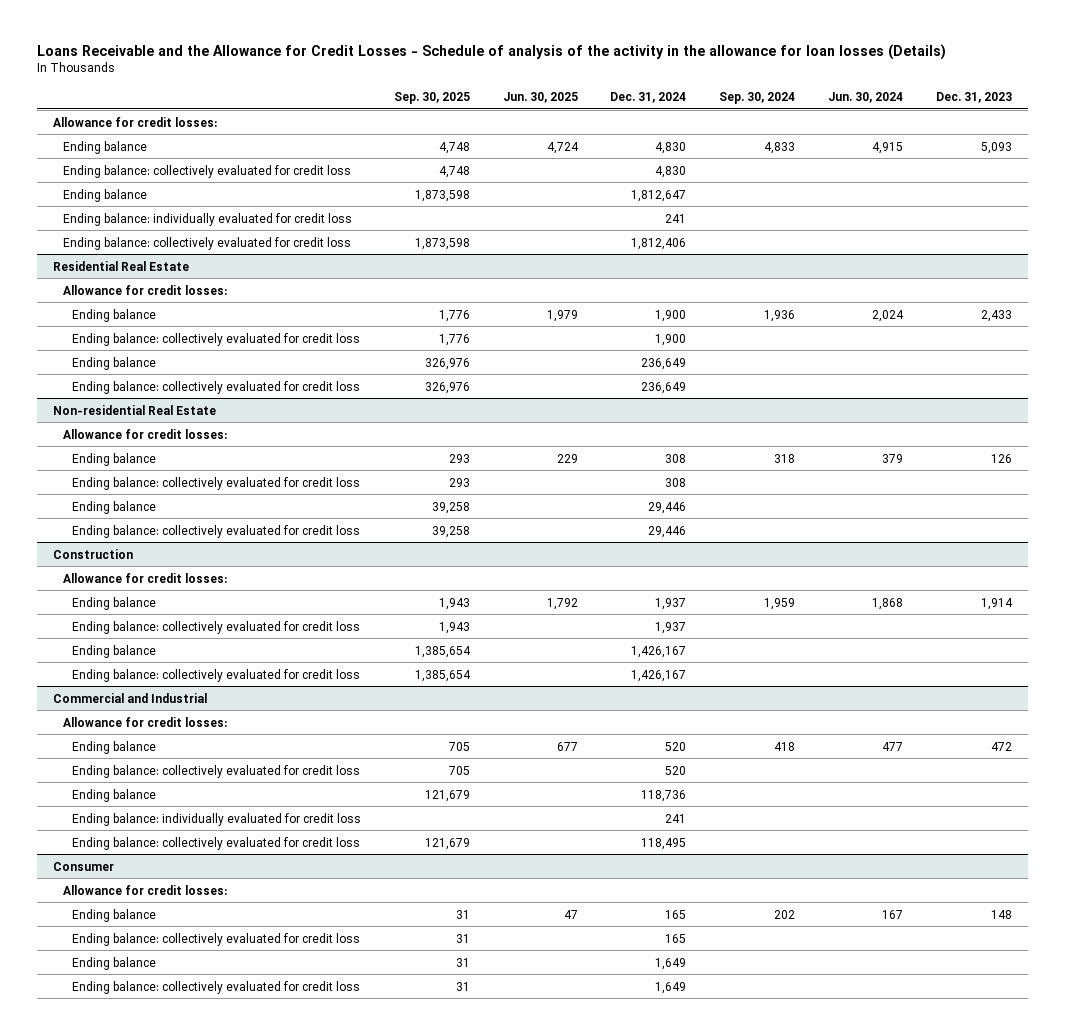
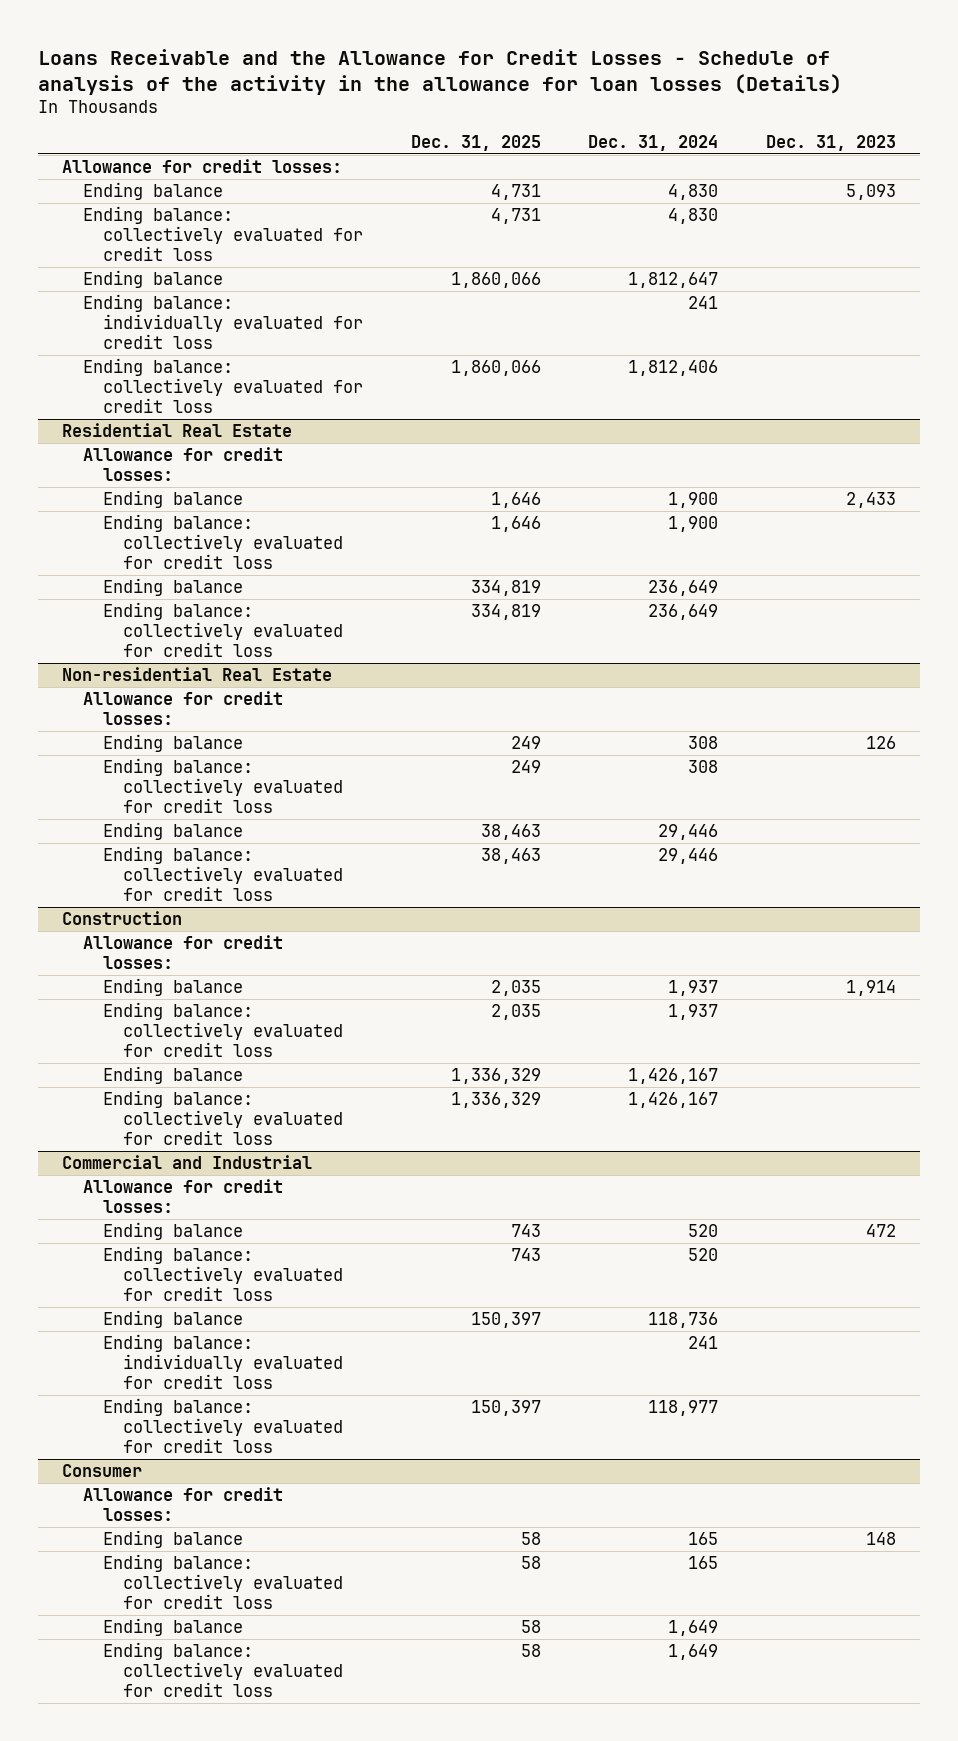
- | Sep. 30, 2025 | Jun. 30, 2025 | Dec. 31, 2024 | Sep. 30, 2024 | Jun. 30, 2024 | Dec. 31, 2023
+ | Dec. 31, 2025 | Dec. 31, 2024 | Dec. 31, 2023
@ Commercial and Industrial
- Ending balance: collectively evaluated for credit loss | 121,679 | | 118,495 | | |
+ Ending balance: collectively evaluated for credit loss | 150,397 | 118,977 |

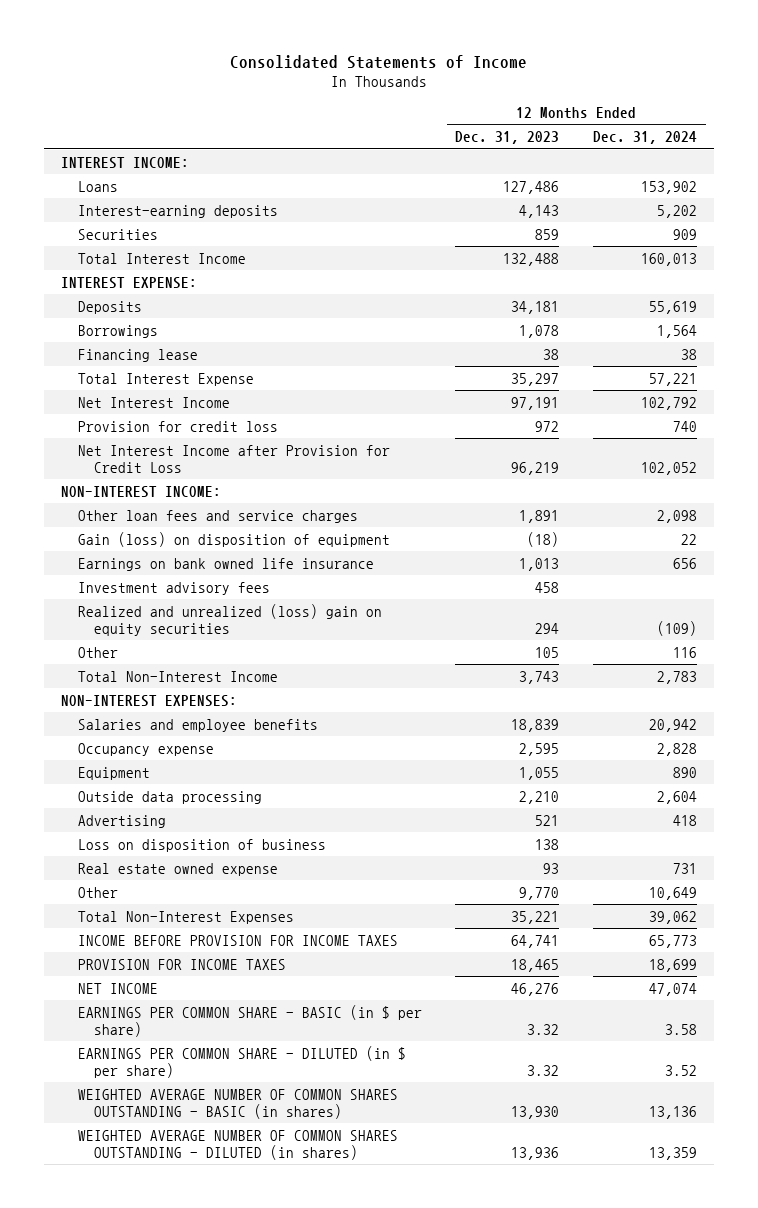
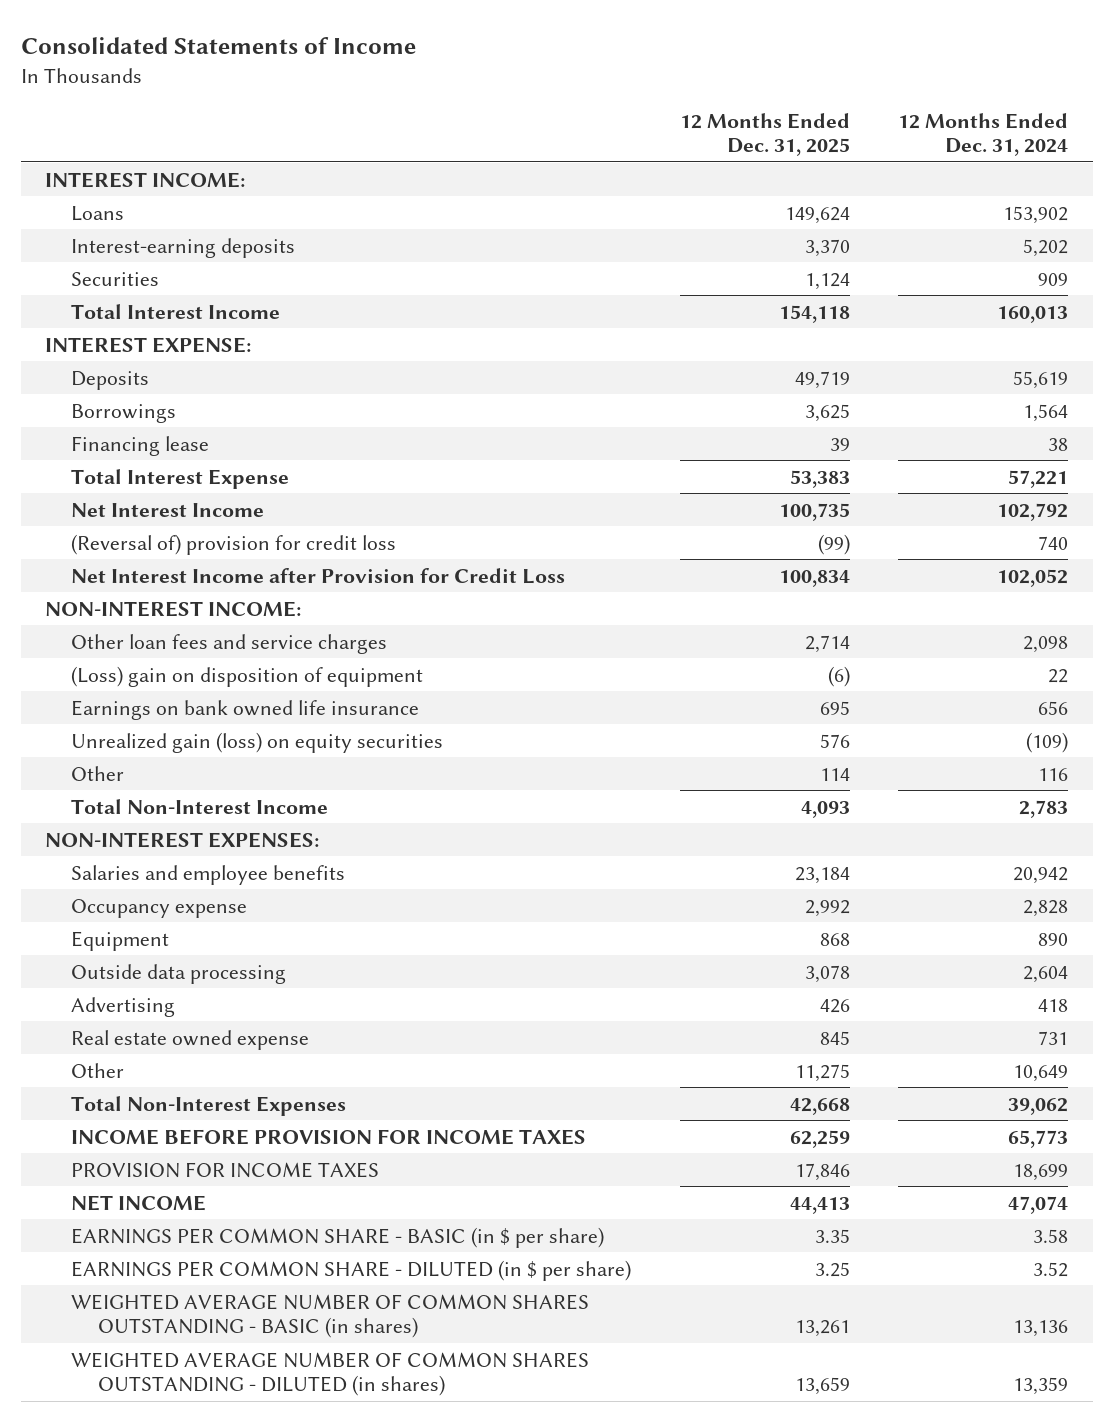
- | 12 Months Ended Dec. 31, 2023 | 12 Months Ended Dec. 31, 2024
+ | 12 Months Ended Dec. 31, 2025 | 12 Months Ended Dec. 31, 2024
- Provision for credit loss | 972 | 740
+ (Reversal of) provision for credit loss | (99) | 740
- Gain (loss) on disposition of equipment | (18) | 22
+ (Loss) gain on disposition of equipment | (6) | 22
- Investment advisory fees | 458 |
- Realized and unrealized (loss) gain on equity securities | 294 | (109)
+ Unrealized gain (loss) on equity securities | 576 | (109)
- Loss on disposition of business | 138 |

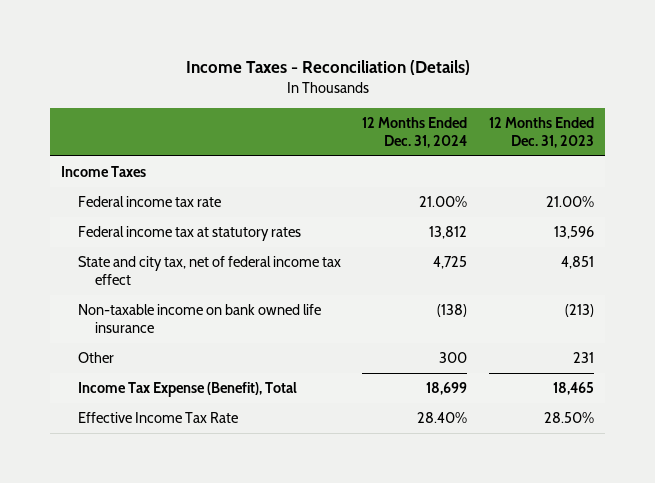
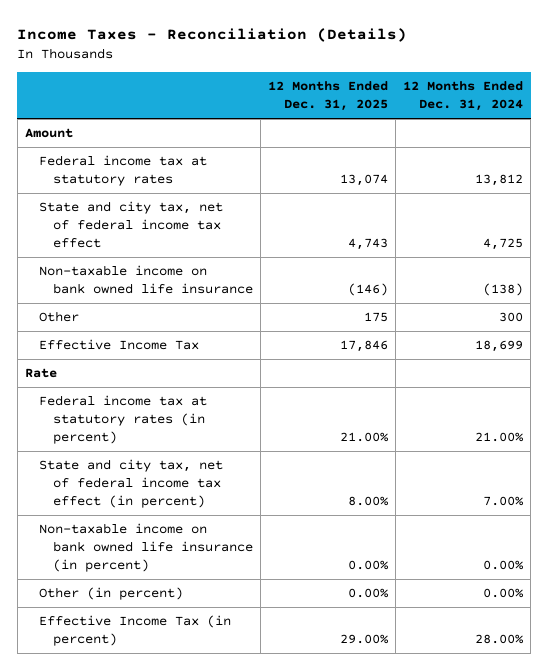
- | 12 Months Ended Dec. 31, 2024 | 12 Months Ended Dec. 31, 2023
+ | 12 Months Ended Dec. 31, 2025 | 12 Months Ended Dec. 31, 2024
- Income Taxes
- Federal income tax rate | 21.00% | 21.00%
+ Amount
- Income Tax Expense (Benefit), Total | 18,699 | 18,465
- Effective Income Tax Rate | 28.40% | 28.50%
+ Effective Income Tax | 17,846 | 18,699
+ Rate
+ Federal income tax at statutory rates (in percent) | 21.00% | 21.00%
+ State and city tax, net of federal income tax effect (in percent) | 8.00% | 7.00%
+ Non-taxable income on bank owned life insurance (in percent) | 0.00% | 0.00%
+ Other (in percent) | 0.00% | 0.00%
+ Effective Income Tax (in percent) | 29.00% | 28.00%

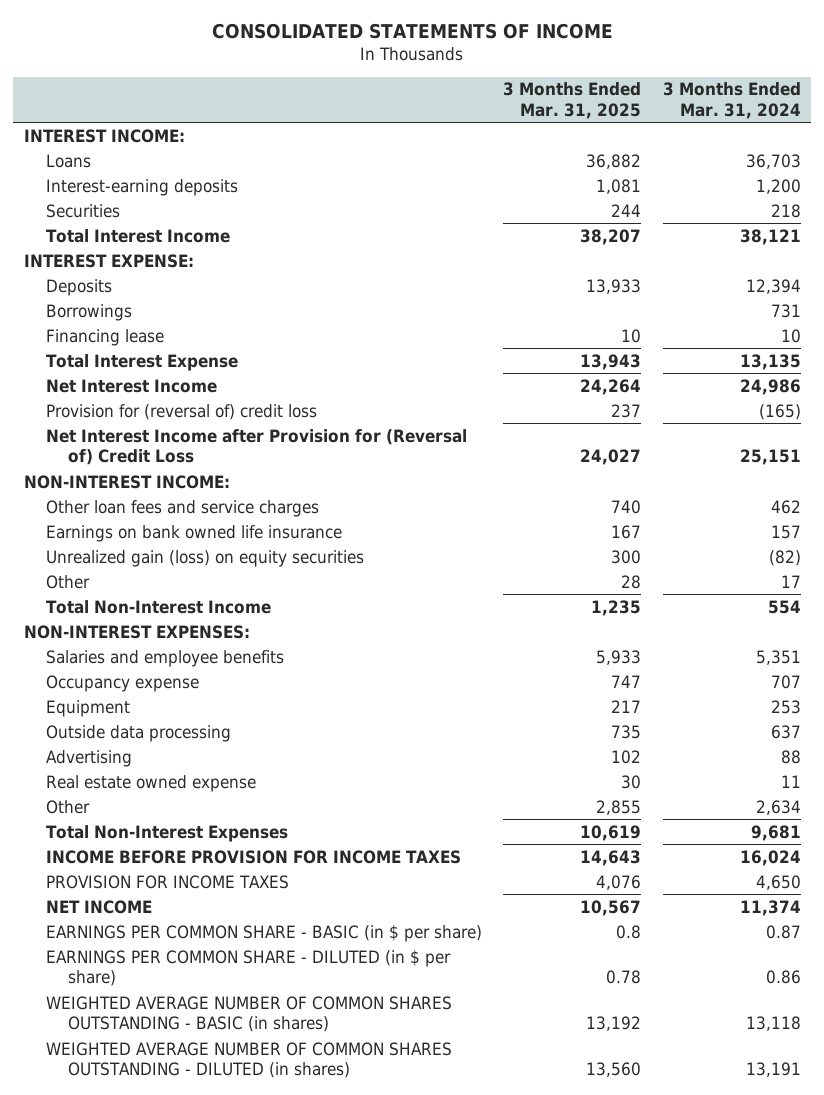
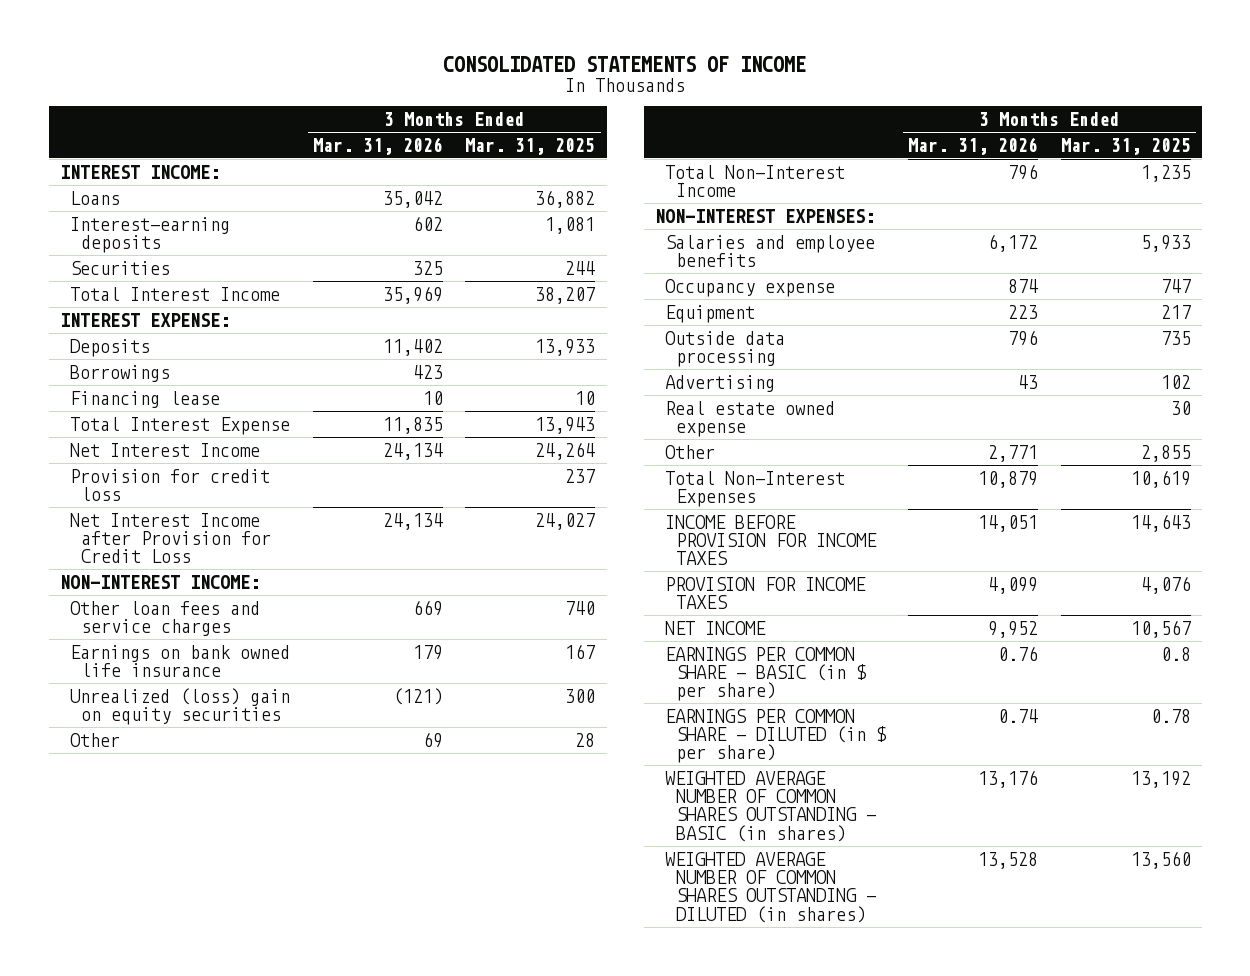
- | 3 Months Ended Mar. 31, 2025 | 3 Months Ended Mar. 31, 2024
+ | 3 Months Ended Mar. 31, 2026 | 3 Months Ended Mar. 31, 2025
- Provision for (reversal of) credit loss | 237 | (165)
- Net Interest Income after Provision for (Reversal of) Credit Loss | 24,027 | 25,151
+ Provision for credit loss | | 237
+ Net Interest Income after Provision for Credit Loss | 24,134 | 24,027
- Unrealized gain (loss) on equity securities | 300 | (82)
+ Unrealized (loss) gain on equity securities | (121) | 300

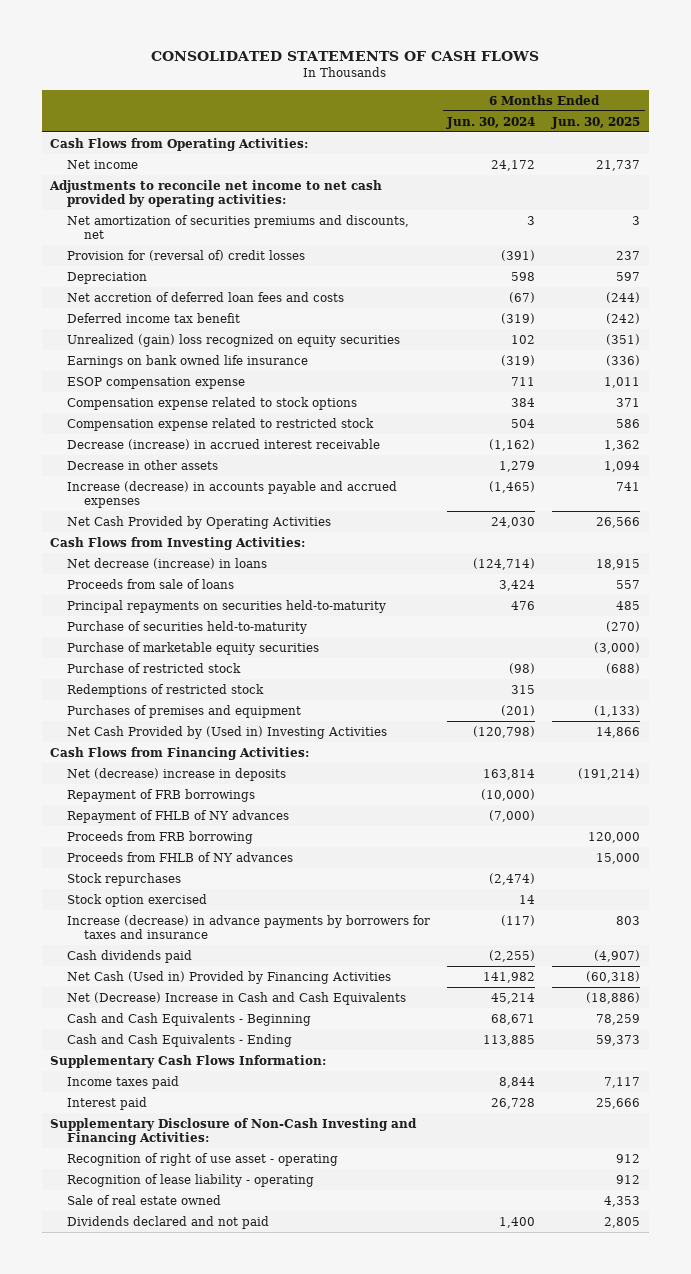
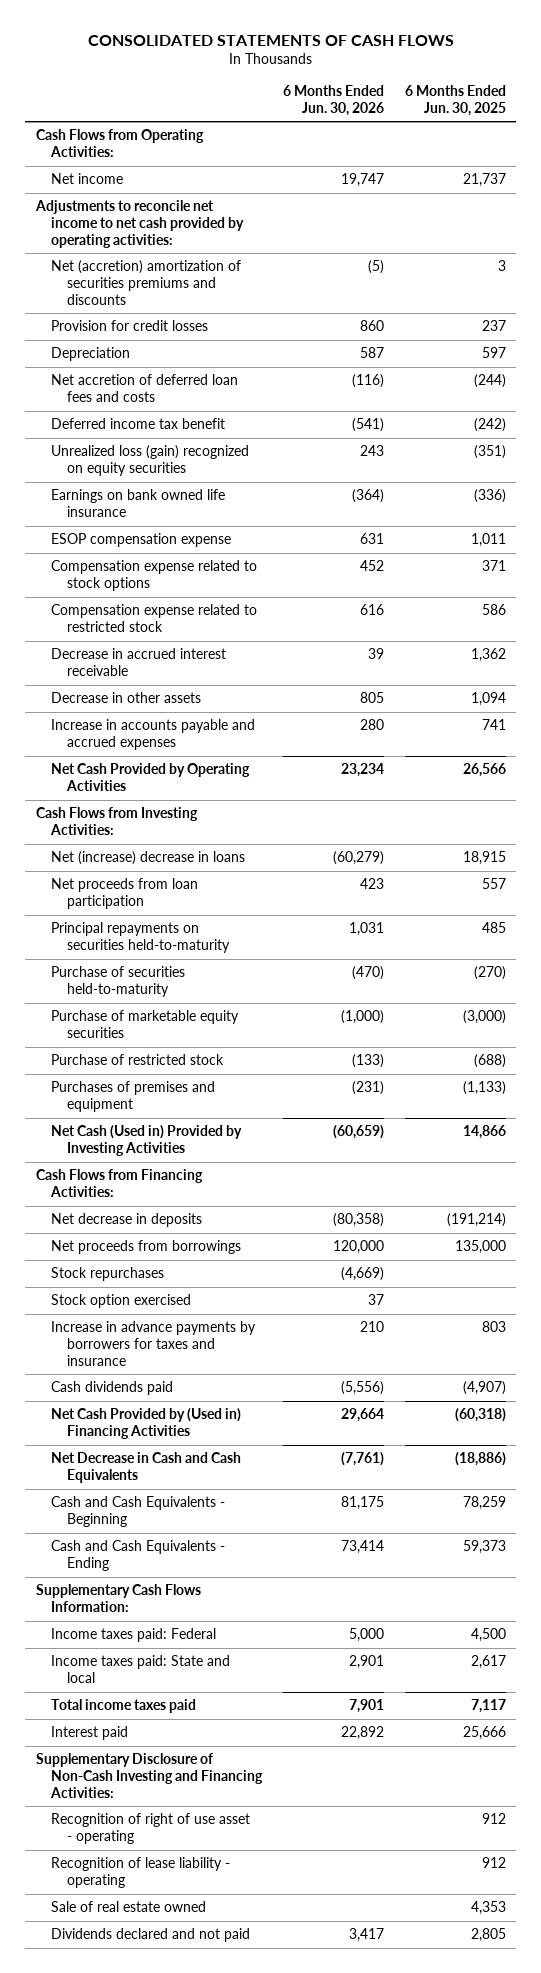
- | 6 Months Ended Jun. 30, 2024 | 6 Months Ended Jun. 30, 2025
+ | 6 Months Ended Jun. 30, 2026 | 6 Months Ended Jun. 30, 2025
- Net amortization of securities premiums and discounts, net | 3 | 3
- Provision for (reversal of) credit losses | (391) | 237
+ Net (accretion) amortization of securities premiums and discounts | (5) | 3
+ Provision for credit losses | 860 | 237
- Unrealized (gain) loss recognized on equity securities | 102 | (351)
+ Unrealized loss (gain) recognized on equity securities | 243 | (351)
- Decrease (increase) in accrued interest receivable | (1,162) | 1,362
+ Decrease in accrued interest receivable | 39 | 1,362
- Increase (decrease) in accounts payable and accrued expenses | (1,465) | 741
+ Increase in accounts payable and accrued expenses | 280 | 741
- Net decrease (increase) in loans | (124,714) | 18,915
- Proceeds from sale of loans | 3,424 | 557
+ Net (increase) decrease in loans | (60,279) | 18,915
+ Net proceeds from loan participation | 423 | 557
- Redemptions of restricted stock | 315 |
- Net Cash Provided by (Used in) Investing Activities | (120,798) | 14,866
+ Net Cash (Used in) Provided by Investing Activities | (60,659) | 14,866
- Net (decrease) increase in deposits | 163,814 | (191,214)
- Repayment of FRB borrowings | (10,000) |
- Repayment of FHLB of NY advances | (7,000) |
- Proceeds from FRB borrowing | | 120,000
- Proceeds from FHLB of NY advances | | 15,000
+ Net decrease in deposits | (80,358) | (191,214)
+ Net proceeds from borrowings | 120,000 | 135,000
- Increase (decrease) in advance payments by borrowers for taxes and insurance | (117) | 803
+ Increase in advance payments by borrowers for taxes and insurance | 210 | 803
- Net Cash (Used in) Provided by Financing Activities | 141,982 | (60,318)
- Net (Decrease) Increase in Cash and Cash Equivalents | 45,214 | (18,886)
+ Net Cash Provided by (Used in) Financing Activities | 29,664 | (60,318)
+ Net Decrease in Cash and Cash Equivalents | (7,761) | (18,886)
- Income taxes paid | 8,844 | 7,117
+ Income taxes paid: Federal | 5,000 | 4,500
+ Income taxes paid: State and local | 2,901 | 2,617
+ Total income taxes paid | 7,901 | 7,117

